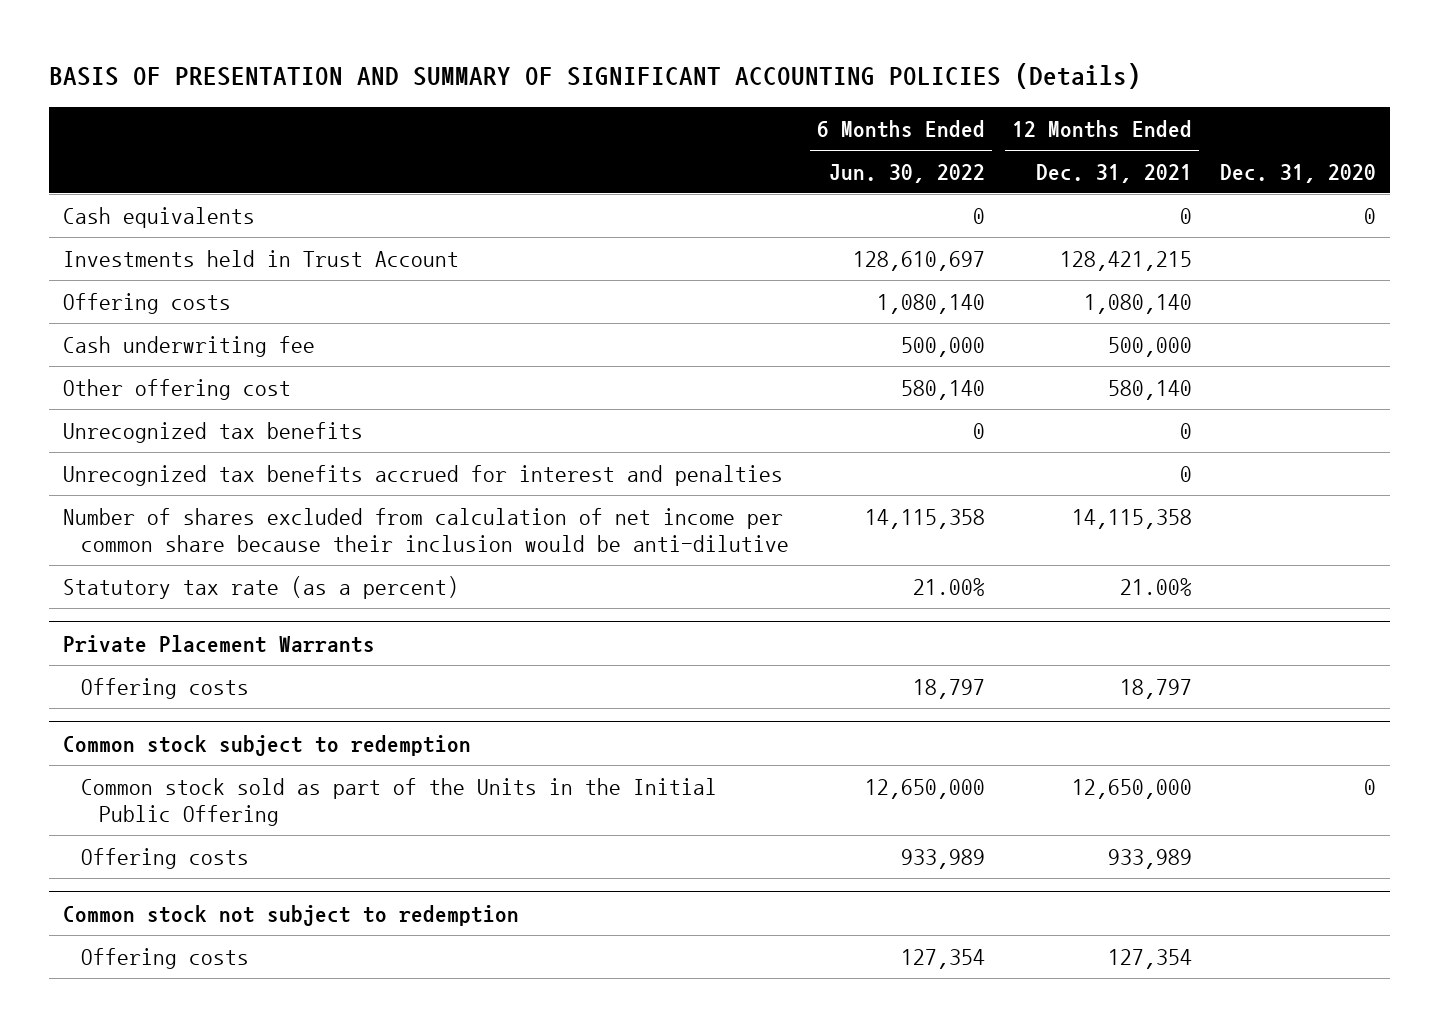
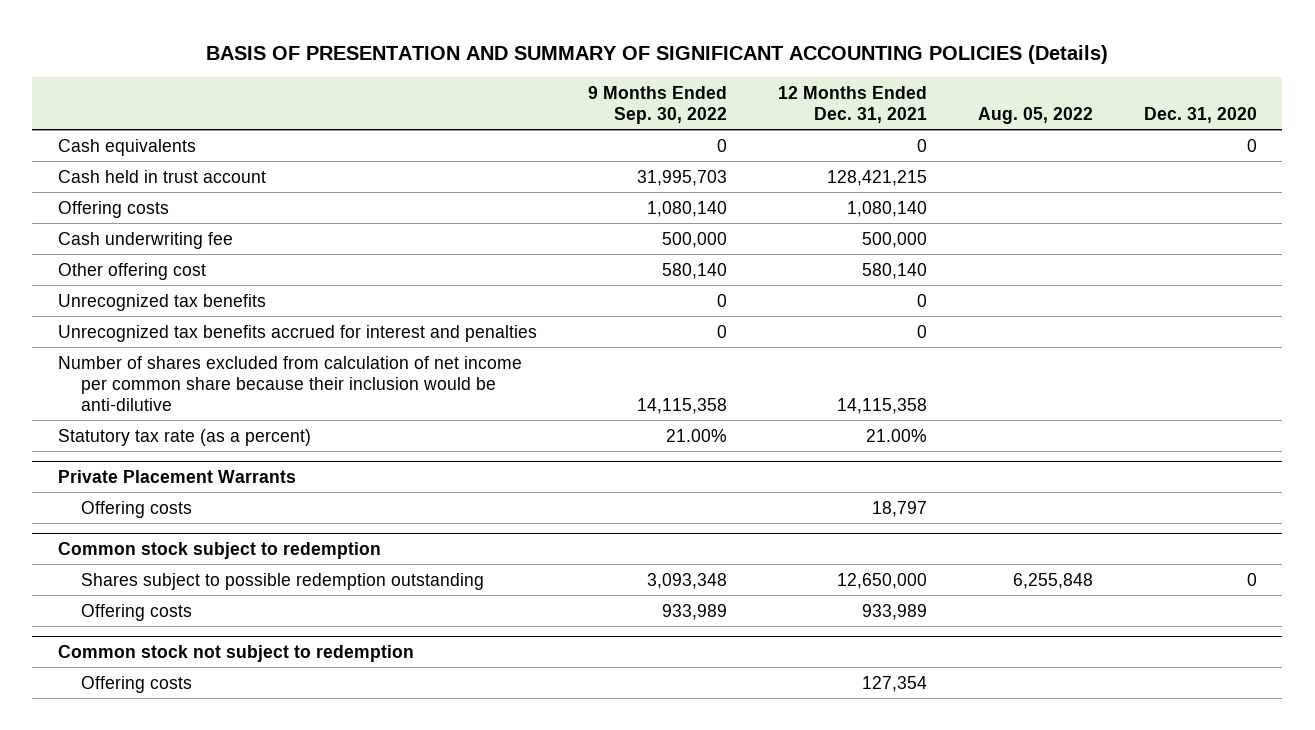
- | 6 Months Ended Jun. 30, 2022 | 12 Months Ended Dec. 31, 2021 | Dec. 31, 2020
+ | 9 Months Ended Sep. 30, 2022 | 12 Months Ended Dec. 31, 2021 | Aug. 05, 2022 | Dec. 31, 2020
- Investments held in Trust Account | 128,610,697 | 128,421,215 |
+ Cash held in trust account | 31,995,703 | 128,421,215 | |
@ Common stock subject to redemption
- Common stock sold as part of the Units in the Initial Public Offering | 12,650,000 | 12,650,000 | 0
+ Shares subject to possible redemption outstanding | 3,093,348 | 12,650,000 | 6,255,848 | 0

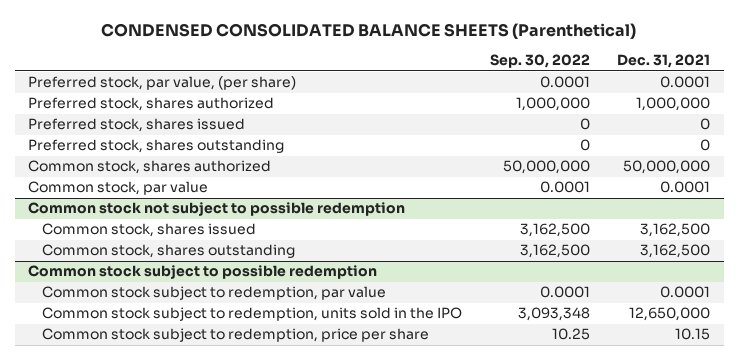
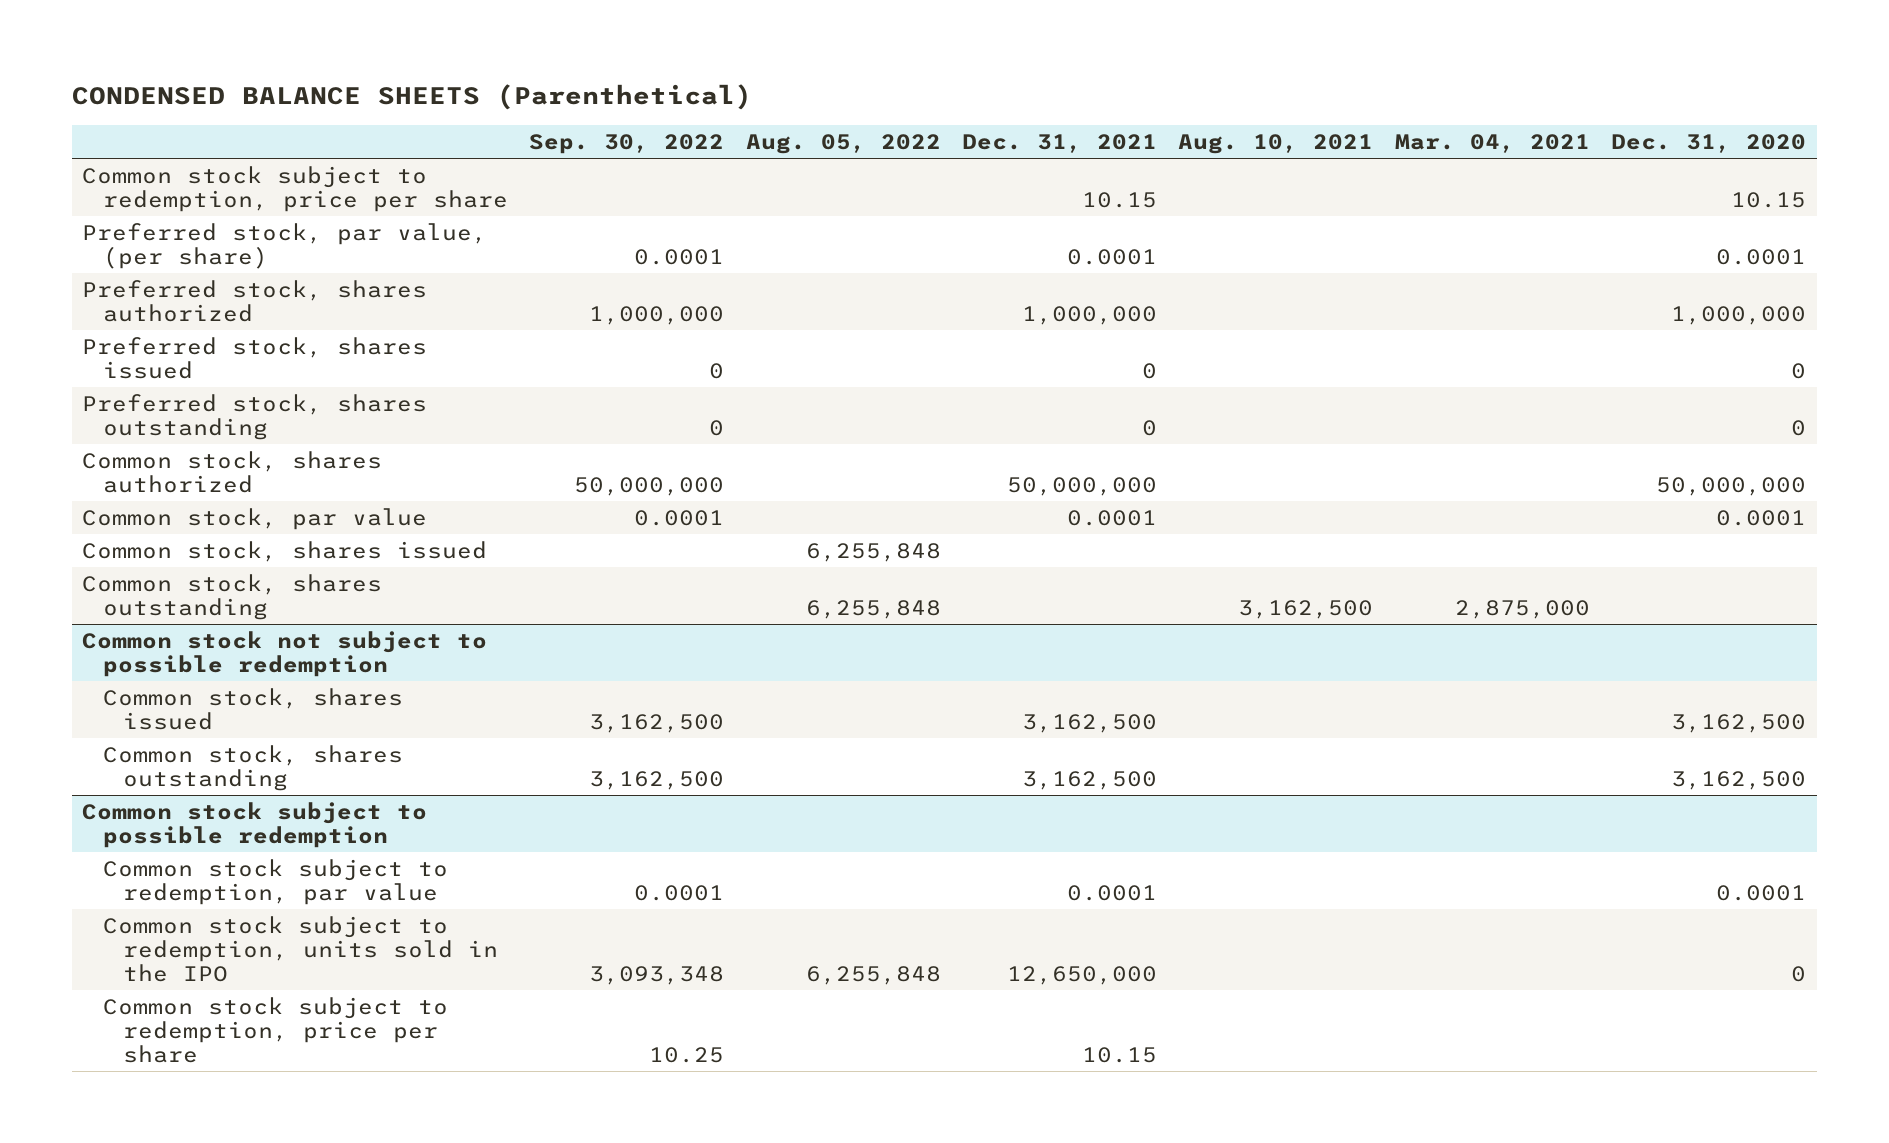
- CONDENSED CONSOLIDATED BALANCE SHEETS (Parenthetical)
+ CONDENSED BALANCE SHEETS (Parenthetical)
- | Sep. 30, 2022 | Dec. 31, 2021
+ | Sep. 30, 2022 | Aug. 05, 2022 | Dec. 31, 2021 | Aug. 10, 2021 | Mar. 04, 2021 | Dec. 31, 2020
+ Common stock subject to redemption, price per share | | | 10.15 | | | 10.15
+ Common stock, shares issued | | 6,255,848 | | | |
+ Common stock, shares outstanding | | 6,255,848 | | 3,162,500 | 2,875,000 |

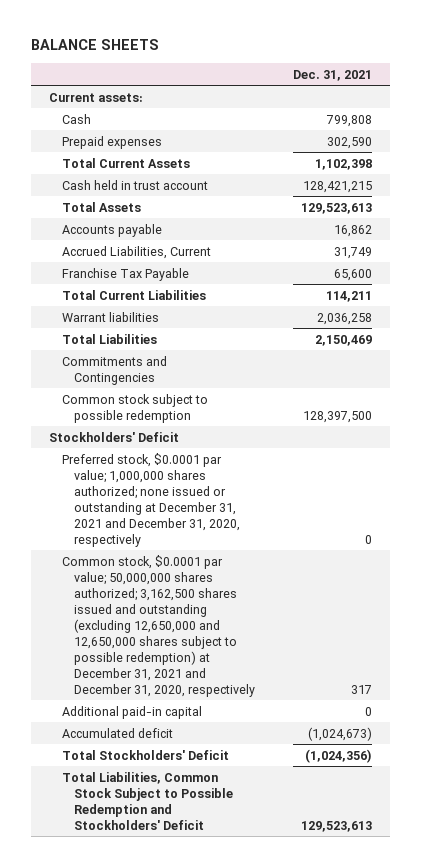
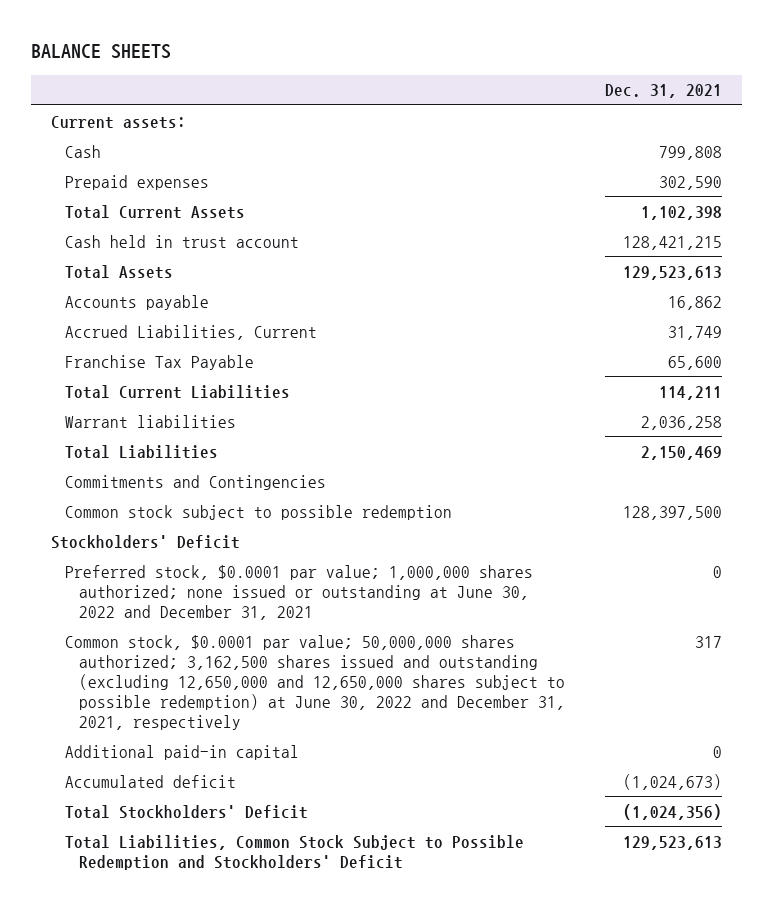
- Preferred stock, $0.0001 par value; 1,000,000 shares authorized; none issued or outstanding at December 31, 2021 and December 31, 2020, respectively | 0
- Common stock, $0.0001 par value; 50,000,000 shares authorized; 3,162,500 shares issued and outstanding (excluding 12,650,000 and 12,650,000 shares subject to possible redemption) at December 31, 2021 and December 31, 2020, respectively | 317
+ Preferred stock, $0.0001 par value; 1,000,000 shares authorized; none issued or outstanding at June 30, 2022 and December 31, 2021 | 0
+ Common stock, $0.0001 par value; 50,000,000 shares authorized; 3,162,500 shares issued and outstanding (excluding 12,650,000 and 12,650,000 shares subject to possible redemption) at June 30, 2022 and December 31, 2021, respectively | 317

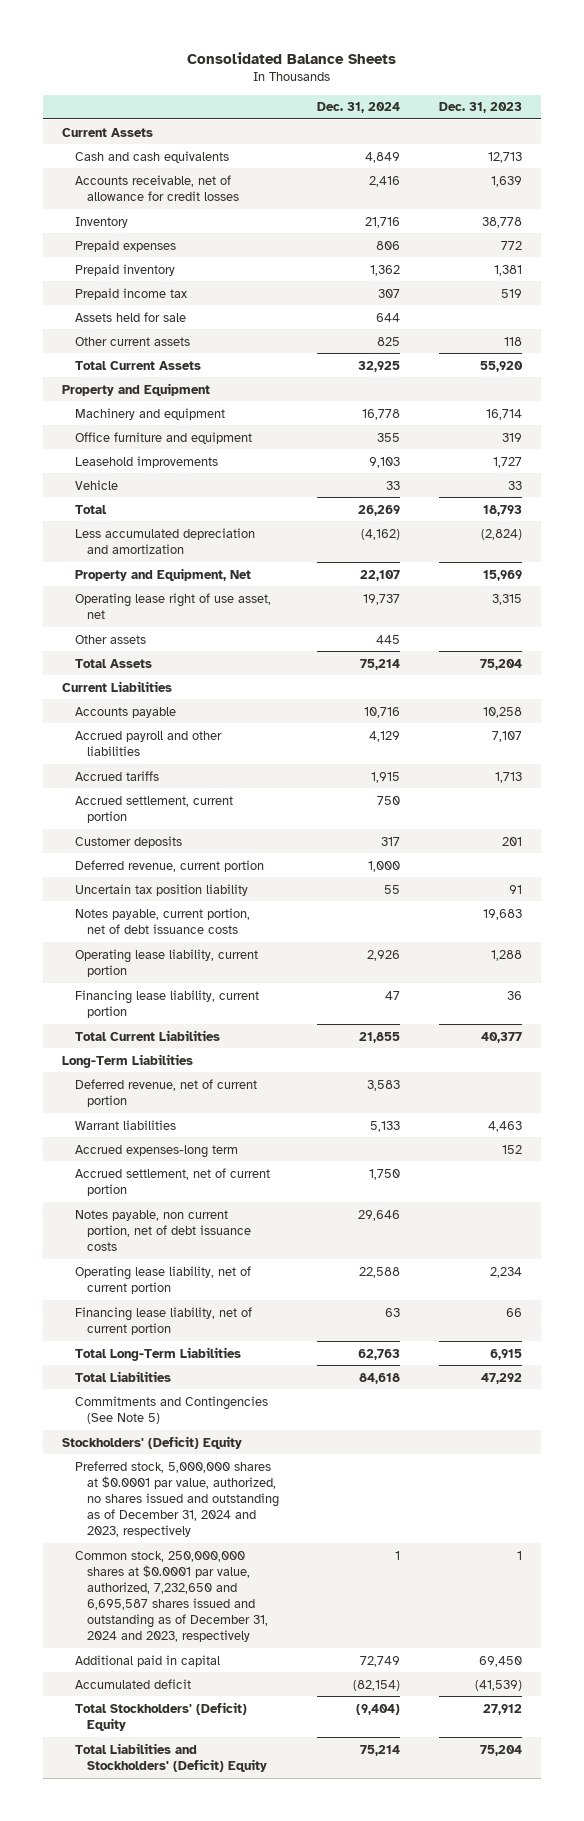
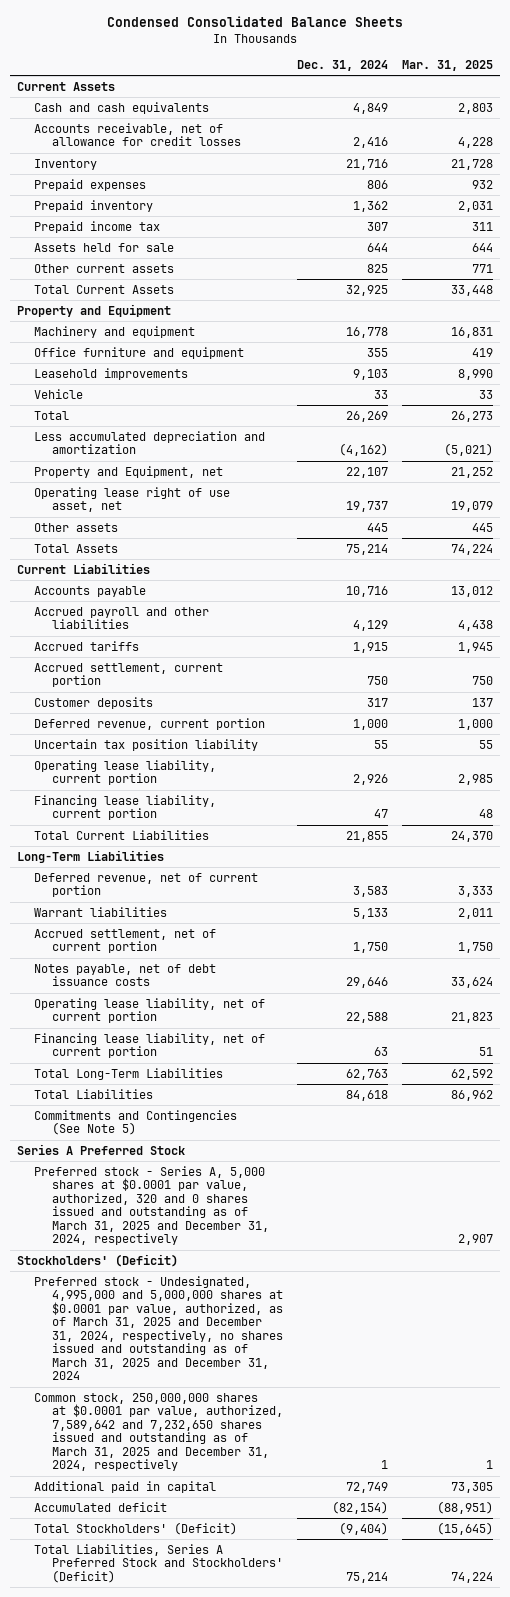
- Consolidated Balance Sheets
+ Condensed Consolidated Balance Sheets
- | Dec. 31, 2024 | Dec. 31, 2023
+ | Dec. 31, 2024 | Mar. 31, 2025
- Property and Equipment, Net | 22,107 | 15,969
+ Property and Equipment, net | 22,107 | 21,252
- Notes payable, current portion, net of debt issuance costs | | 19,683
- Accrued expenses-long term | | 152
- Notes payable, non current portion, net of debt issuance costs | 29,646 |
+ Notes payable, net of debt issuance costs | 29,646 | 33,624
- Stockholders' (Deficit) Equity
- Preferred stock, 5,000,000 shares at $0.0001 par value, authorized, no shares issued and outstanding as of December 31, 2024 and 2023, respectively
- Common stock, 250,000,000 shares at $0.0001 par value, authorized, 7,232,650 and 6,695,587 shares issued and outstanding as of December 31, 2024 and 2023, respectively | 1 | 1
+ Series A Preferred Stock
+ Preferred stock - Series A, 5,000 shares at $0.0001 par value, authorized, 320 and 0 shares issued and outstanding as of March 31, 2025 and December 31, 2024, respectively | | 2,907
+ Stockholders' (Deficit)
+ Preferred stock - Undesignated, 4,995,000 and 5,000,000 shares at $0.0001 par value, authorized, as of March 31, 2025 and December 31, 2024, respectively, no shares issued and outstanding as of March 31, 2025 and December 31, 2024
+ Common stock, 250,000,000 shares at $0.0001 par value, authorized, 7,589,642 and 7,232,650 shares issued and outstanding as of March 31, 2025 and December 31, 2024, respectively | 1 | 1
- Total Stockholders' (Deficit) Equity | (9,404) | 27,912
- Total Liabilities and Stockholders' (Deficit) Equity | 75,214 | 75,204
+ Total Stockholders' (Deficit) | (9,404) | (15,645)
+ Total Liabilities, Series A Preferred Stock and Stockholders' (Deficit) | 75,214 | 74,224

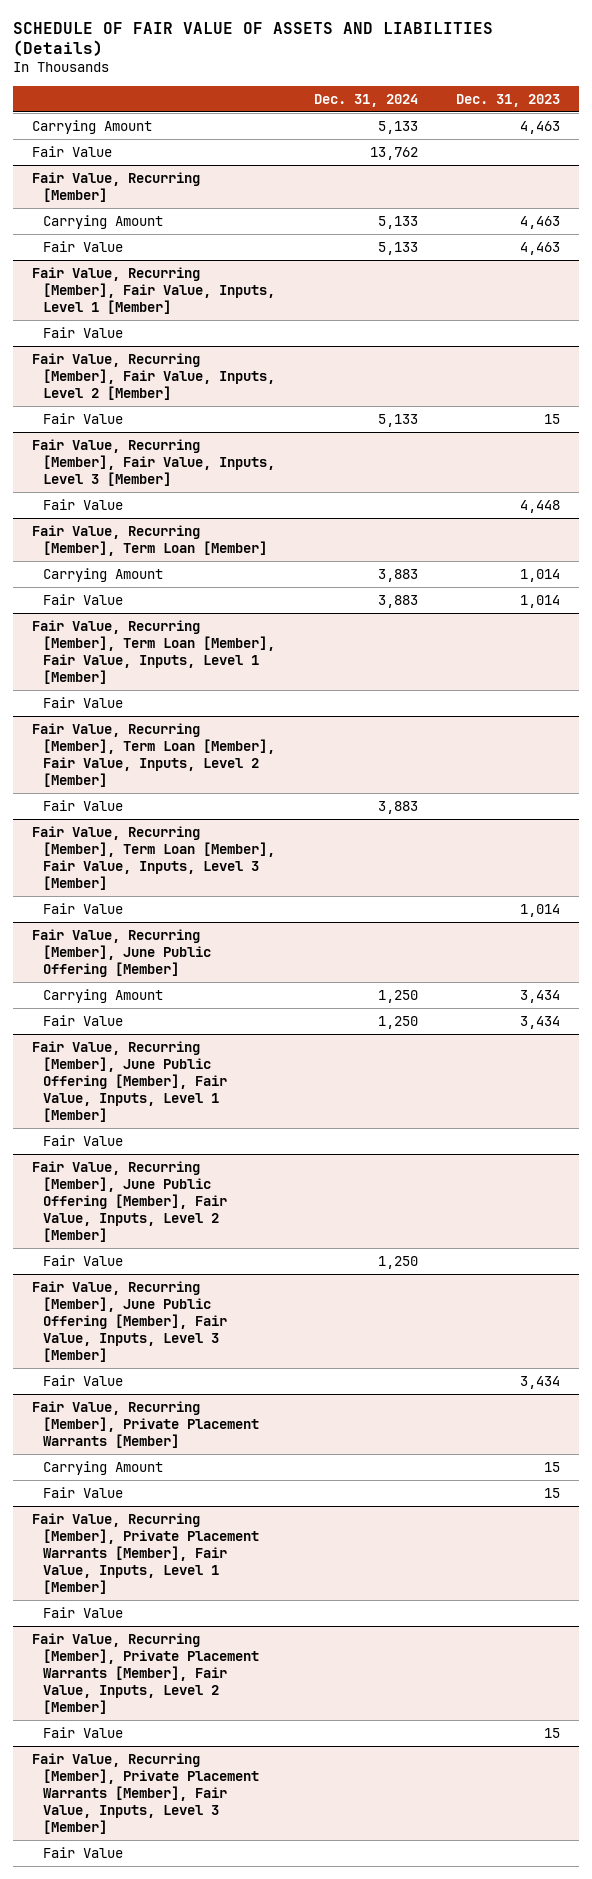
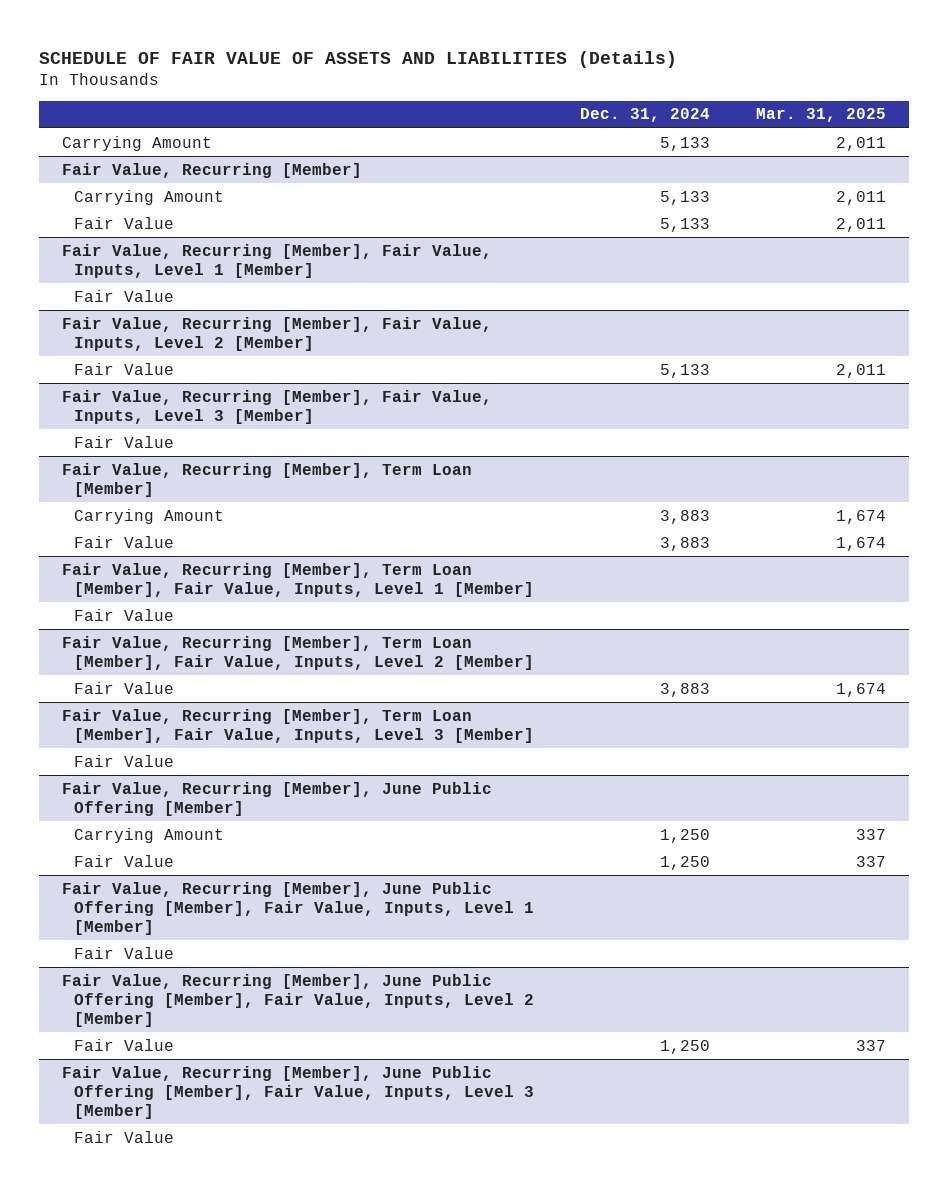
- | Dec. 31, 2024 | Dec. 31, 2023
+ | Dec. 31, 2024 | Mar. 31, 2025
- Fair Value | 13,762 |
- Fair Value, Recurring [Member], Private Placement Warrants [Member]
- Carrying Amount | | 15
- Fair Value | | 15
- Fair Value, Recurring [Member], Private Placement Warrants [Member], Fair Value, Inputs, Level 1 [Member]
- Fair Value
- Fair Value, Recurring [Member], Private Placement Warrants [Member], Fair Value, Inputs, Level 2 [Member]
- Fair Value | | 15
- Fair Value, Recurring [Member], Private Placement Warrants [Member], Fair Value, Inputs, Level 3 [Member]
- Fair Value

